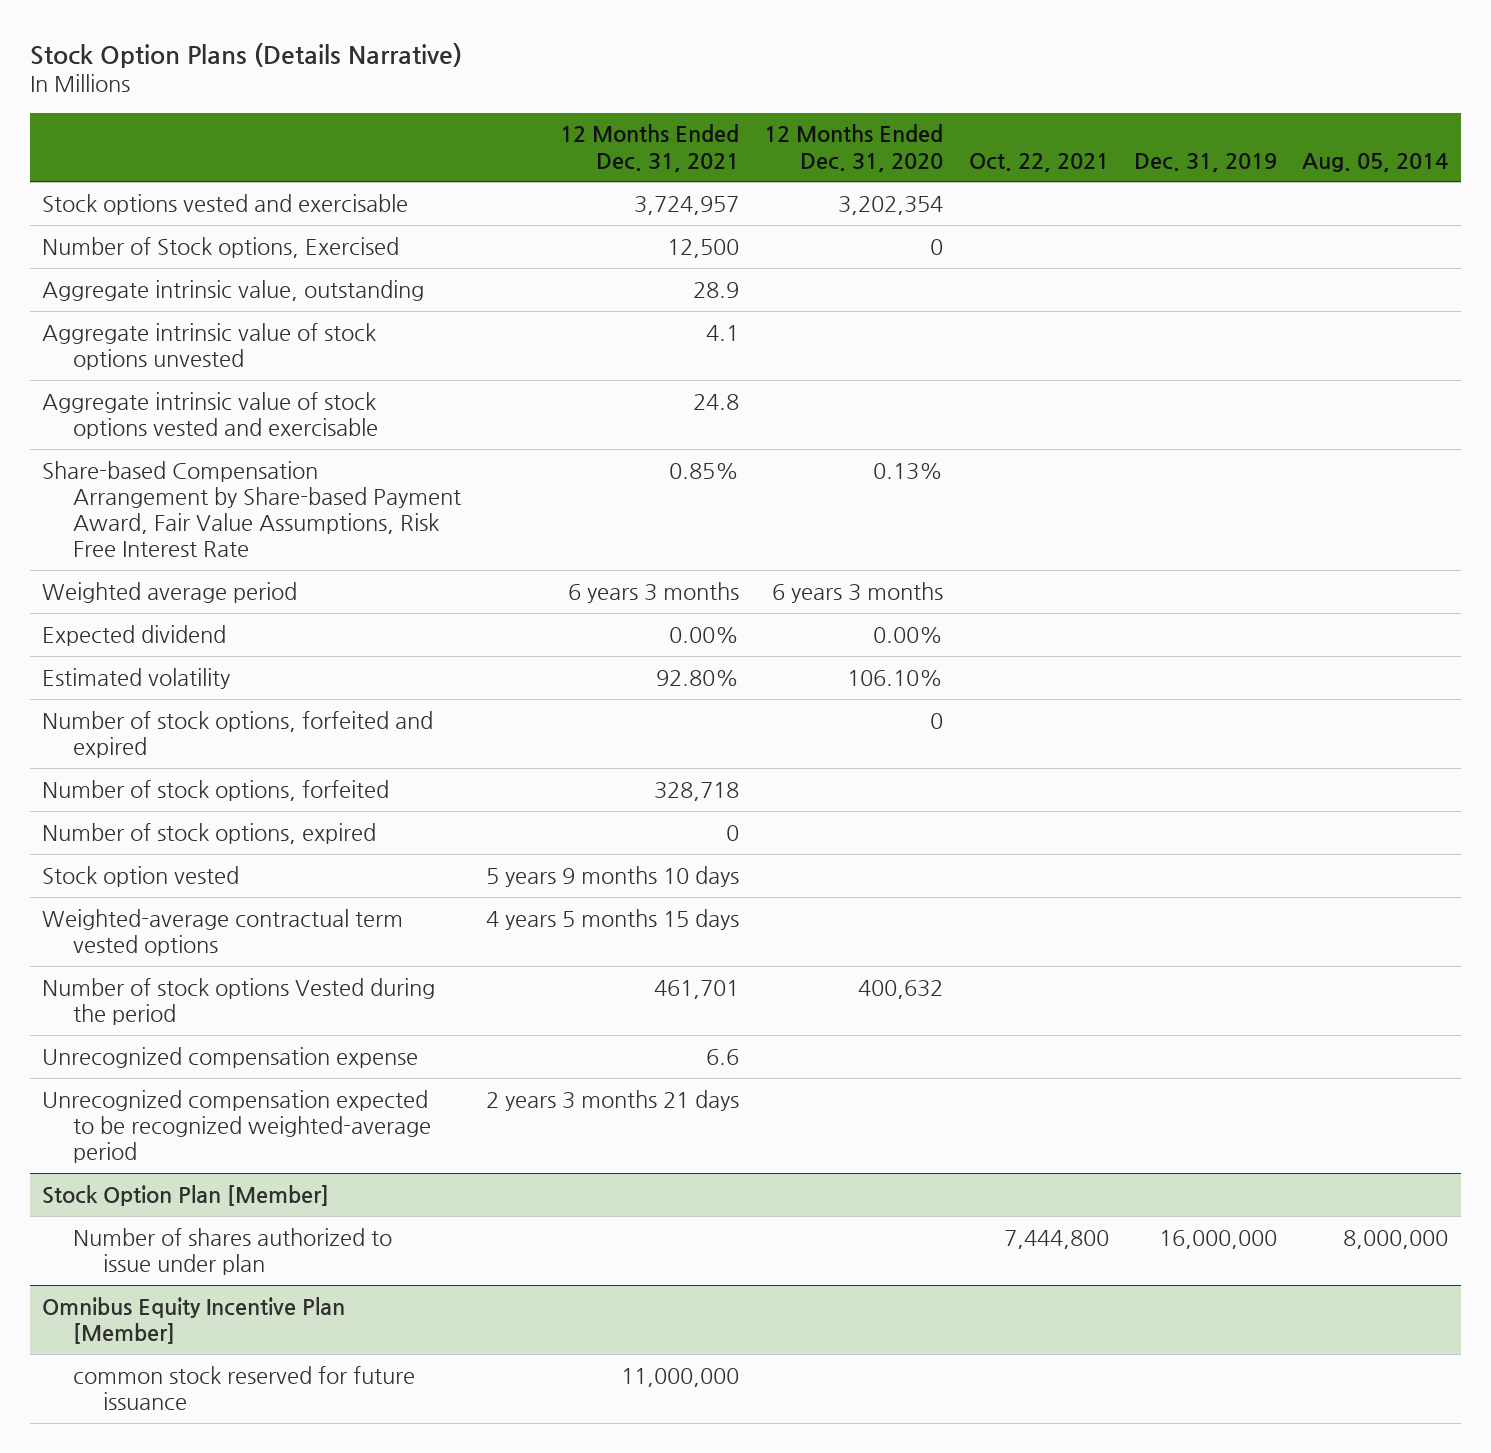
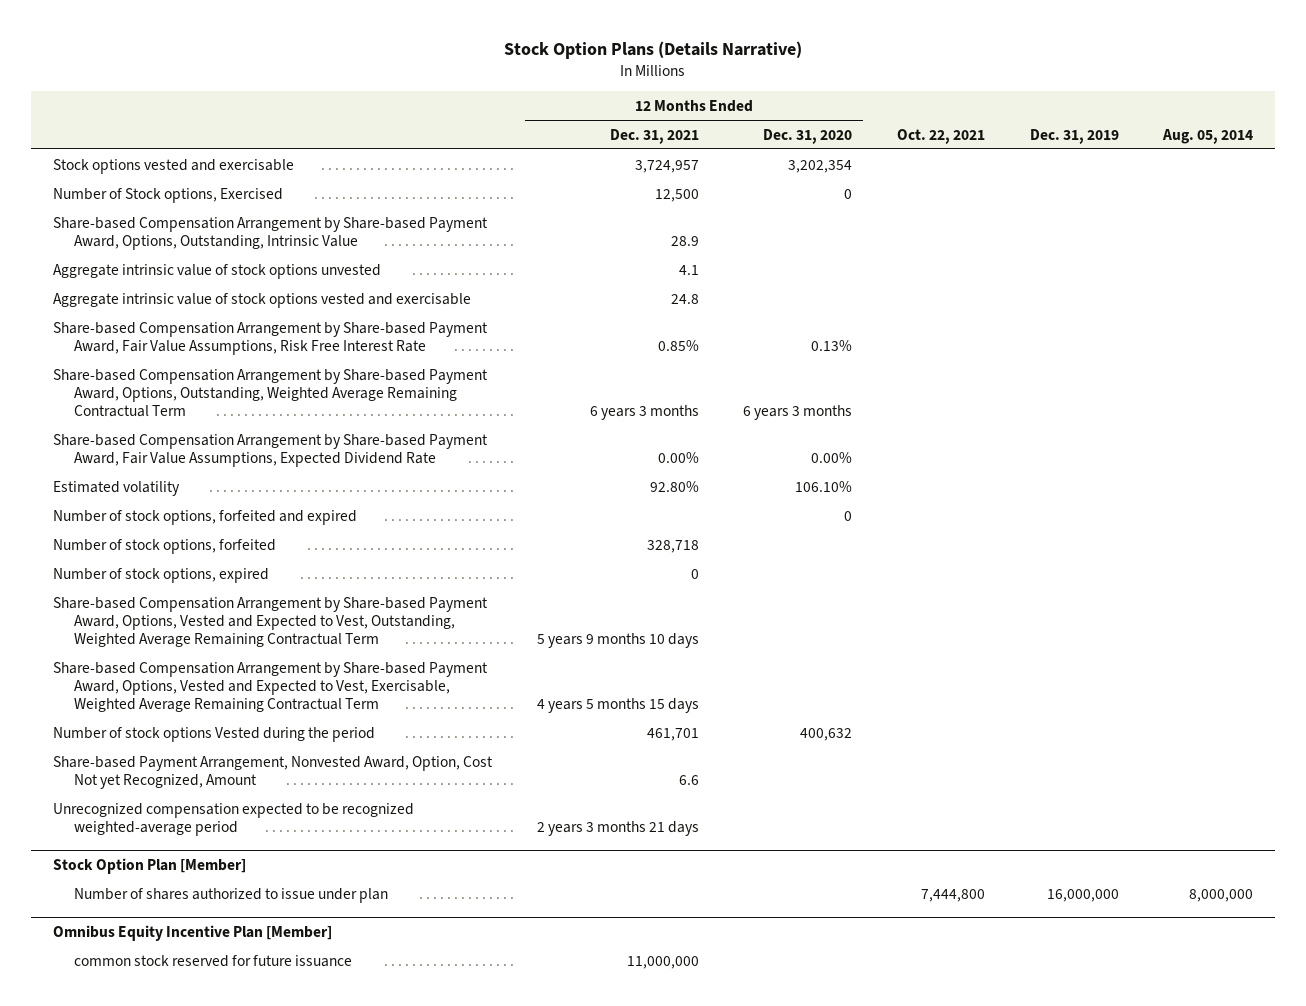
- Aggregate intrinsic value, outstanding | 28.9 | | | |
+ Share-based Compensation Arrangement by Share-based Payment Award, Options, Outstanding, Intrinsic Value | 28.9 | | | |
- Weighted average period | 6 years 3 months | 6 years 3 months | | |
- Expected dividend | 0.00% | 0.00% | | |
+ Share-based Compensation Arrangement by Share-based Payment Award, Options, Outstanding, Weighted Average Remaining Contractual Term | 6 years 3 months | 6 years 3 months | | |
+ Share-based Compensation Arrangement by Share-based Payment Award, Fair Value Assumptions, Expected Dividend Rate | 0.00% | 0.00% | | |
- Stock option vested | 5 years 9 months 10 days | | | |
- Weighted-average contractual term vested options | 4 years 5 months 15 days | | | |
+ Share-based Compensation Arrangement by Share-based Payment Award, Options, Vested and Expected to Vest, Outstanding, Weighted Average Remaining Contractual Term | 5 years 9 months 10 days | | | |
+ Share-based Compensation Arrangement by Share-based Payment Award, Options, Vested and Expected to Vest, Exercisable, Weighted Average Remaining Contractual Term | 4 years 5 months 15 days | | | |
- Unrecognized compensation expense | 6.6 | | | |
+ Share-based Payment Arrangement, Nonvested Award, Option, Cost Not yet Recognized, Amount | 6.6 | | | |

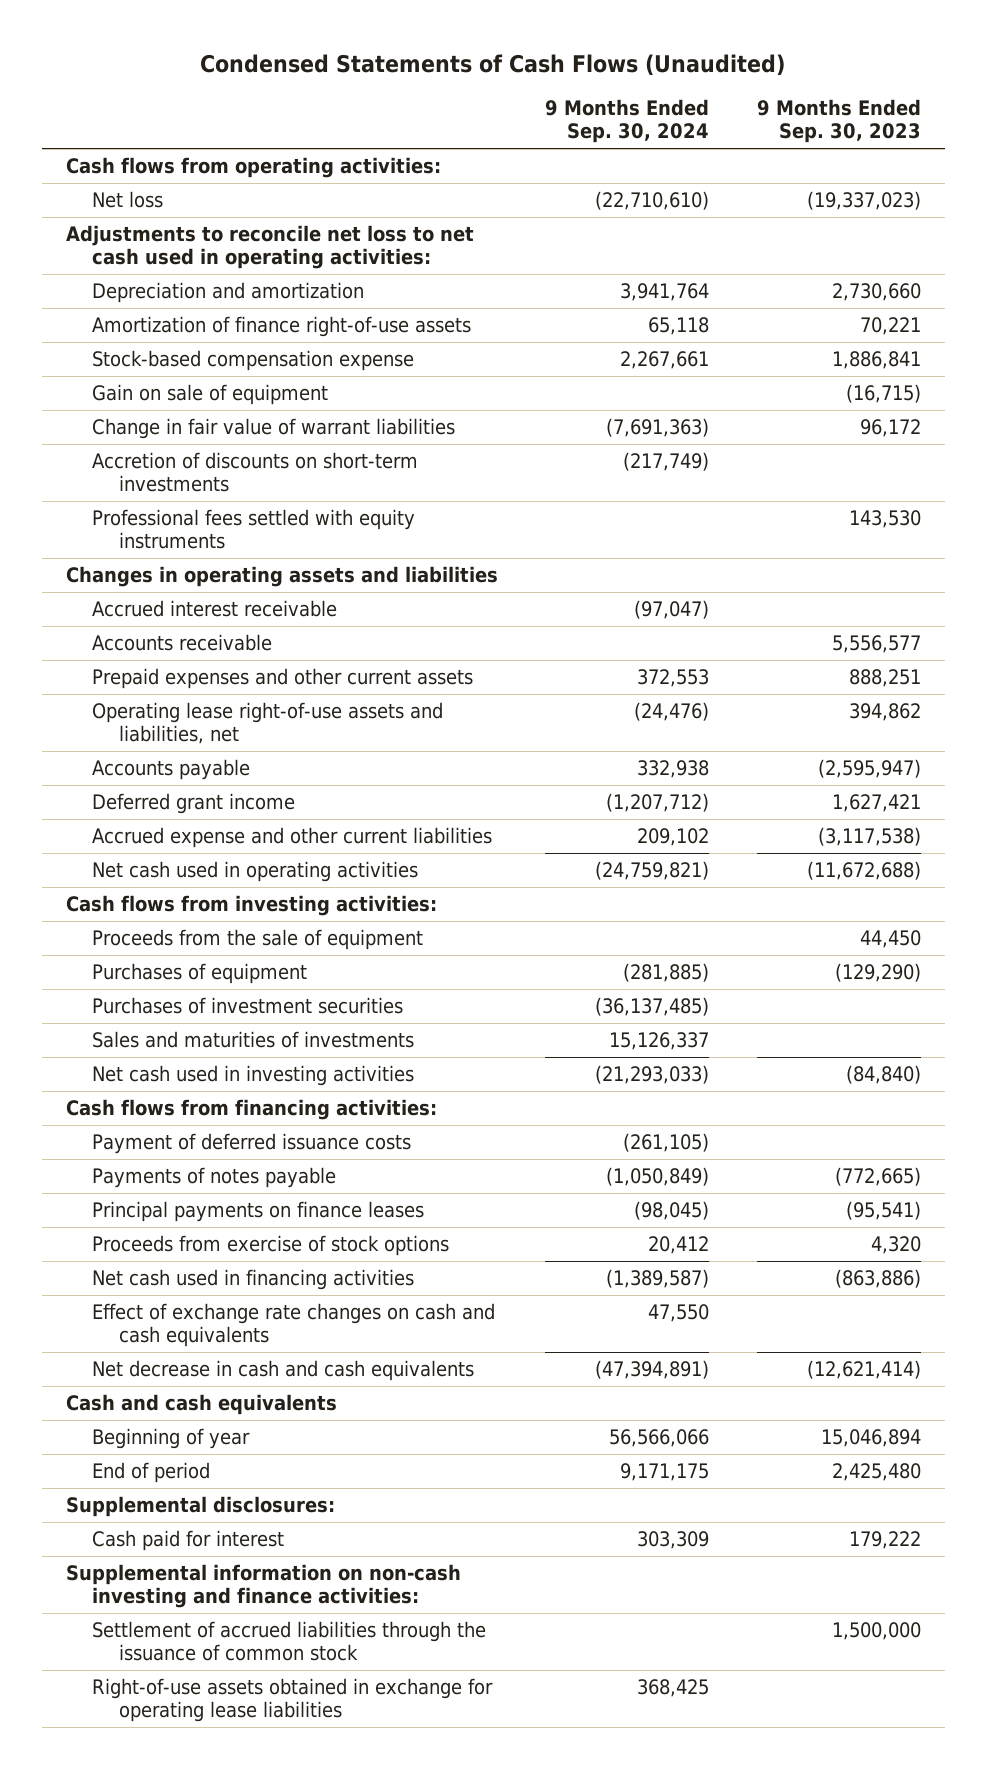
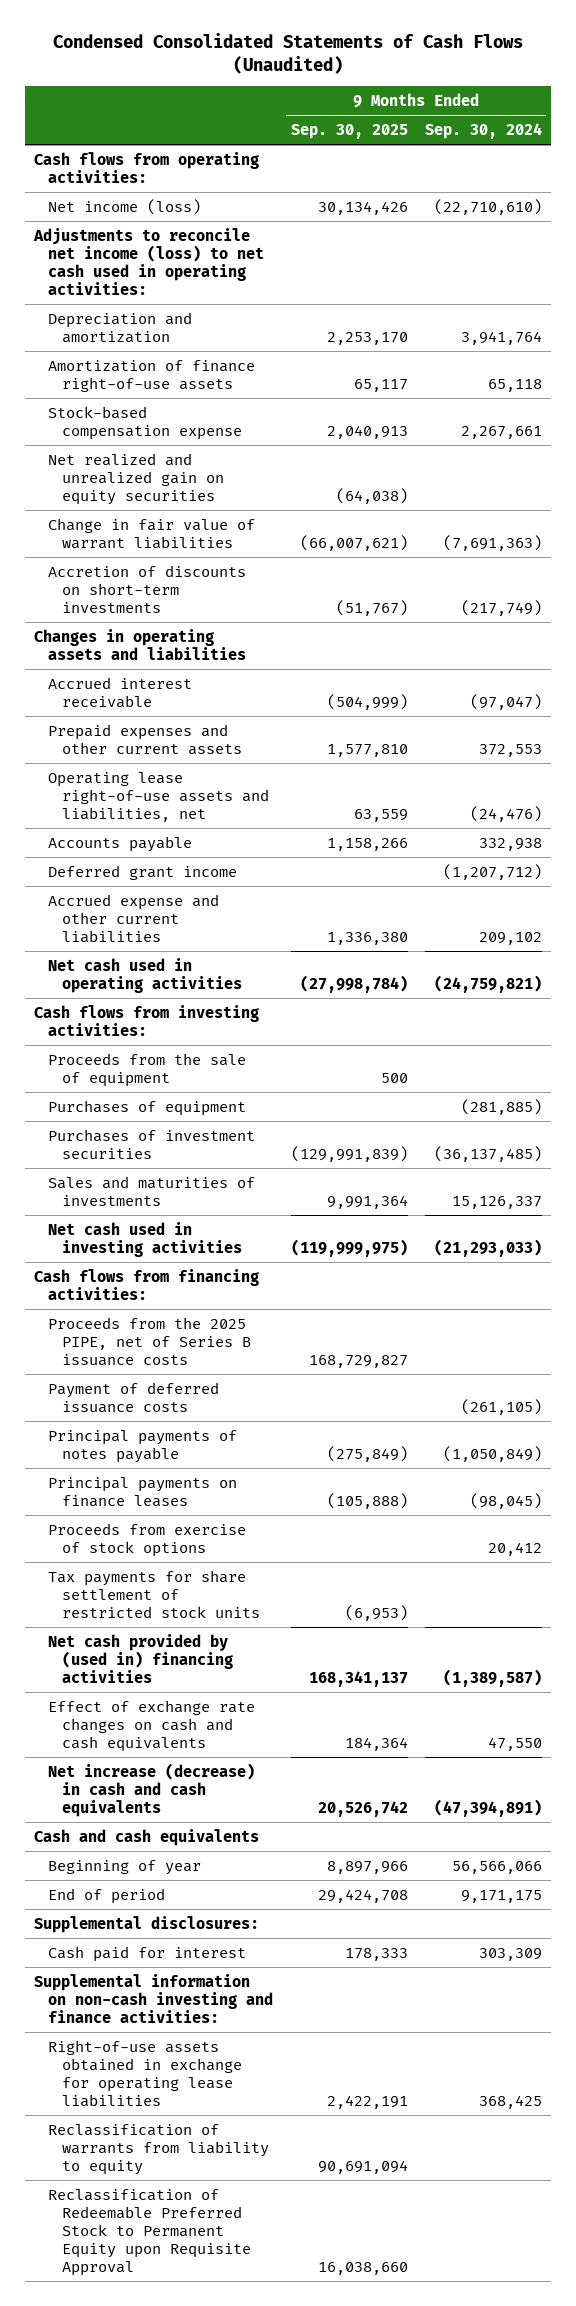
- Condensed Statements of Cash Flows (Unaudited)
+ Condensed Consolidated Statements of Cash Flows (Unaudited)
- | 9 Months Ended Sep. 30, 2024 | 9 Months Ended Sep. 30, 2023
+ | 9 Months Ended Sep. 30, 2025 | 9 Months Ended Sep. 30, 2024
- Net loss | (22,710,610) | (19,337,023)
- Adjustments to reconcile net loss to net cash used in operating activities:
+ Net income (loss) | 30,134,426 | (22,710,610)
+ Adjustments to reconcile net income (loss) to net cash used in operating activities:
- Gain on sale of equipment | | (16,715)
+ Net realized and unrealized gain on equity securities | (64,038) |
- Professional fees settled with equity instruments | | 143,530
- Accounts receivable | | 5,556,577
+ Proceeds from the 2025 PIPE, net of Series B issuance costs | 168,729,827 |
- Payments of notes payable | (1,050,849) | (772,665)
+ Principal payments of notes payable | (275,849) | (1,050,849)
- Net cash used in financing activities | (1,389,587) | (863,886)
+ Tax payments for share settlement of restricted stock units | (6,953) |
+ Net cash provided by (used in) financing activities | 168,341,137 | (1,389,587)
- Net decrease in cash and cash equivalents | (47,394,891) | (12,621,414)
+ Net increase (decrease) in cash and cash equivalents | 20,526,742 | (47,394,891)
- Settlement of accrued liabilities through the issuance of common stock | | 1,500,000
+ Reclassification of warrants from liability to equity | 90,691,094 |
+ Reclassification of Redeemable Preferred Stock to Permanent Equity upon Requisite Approval | 16,038,660 |

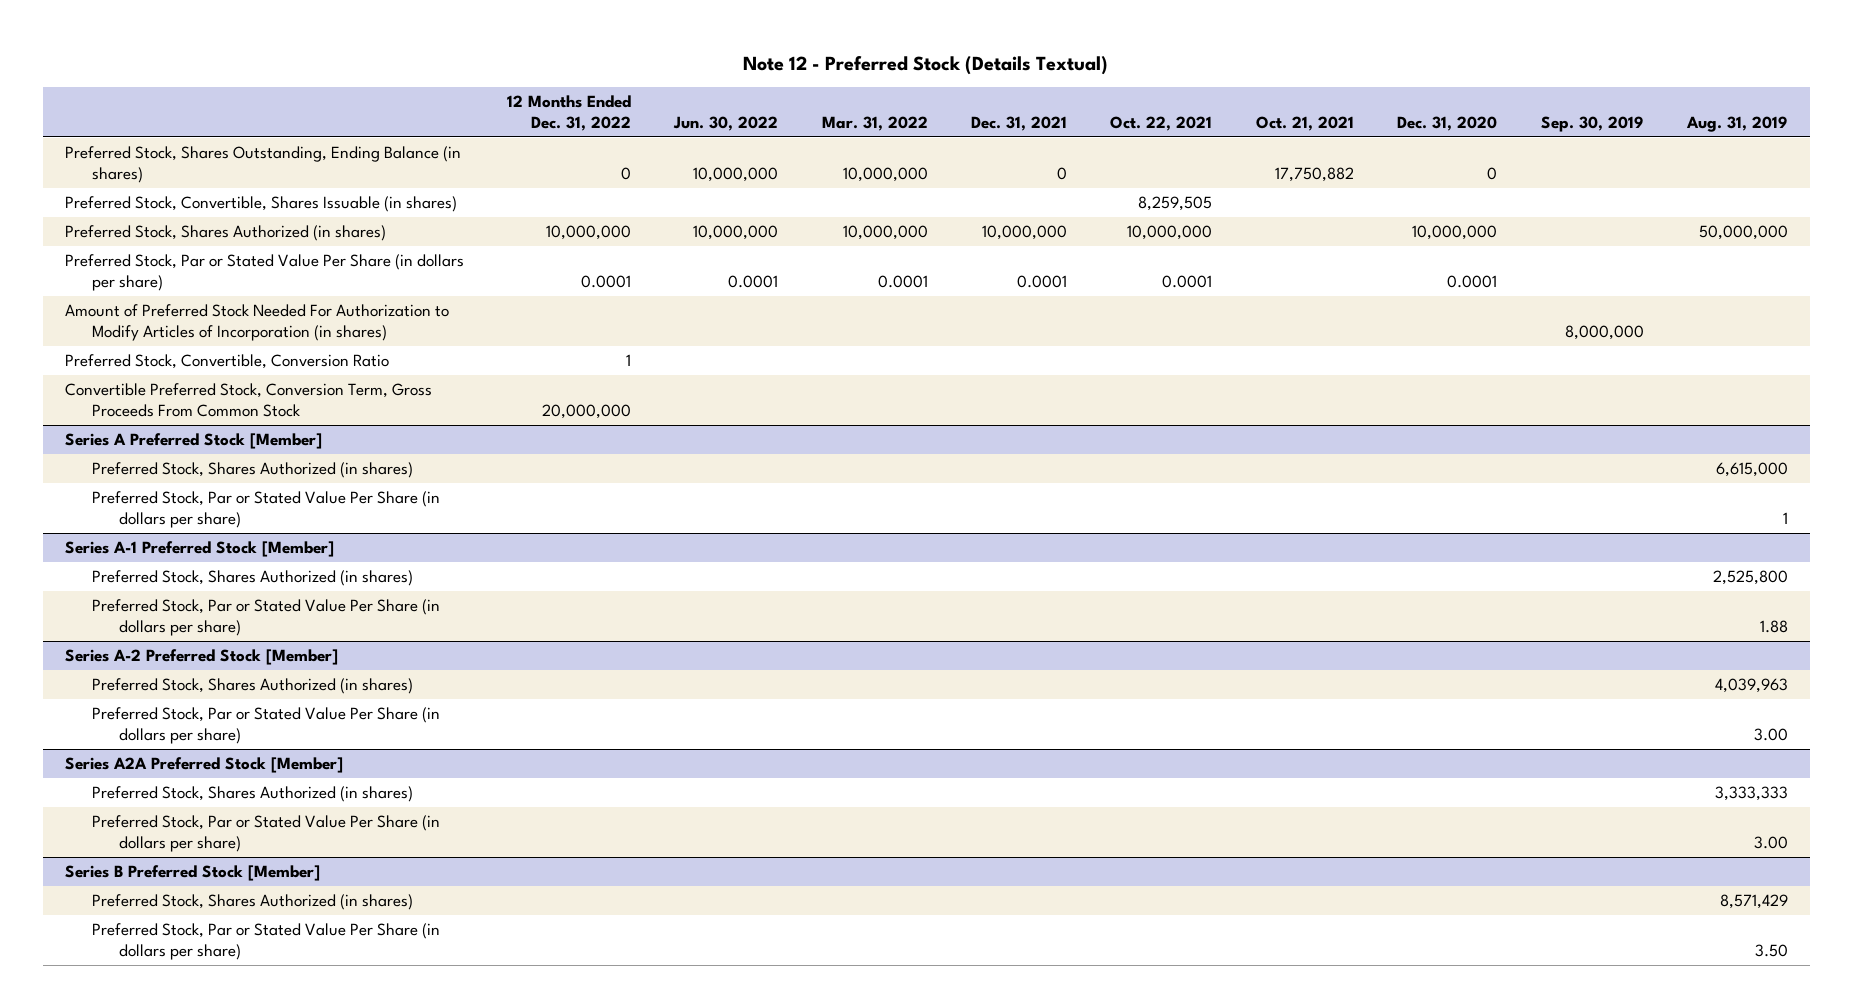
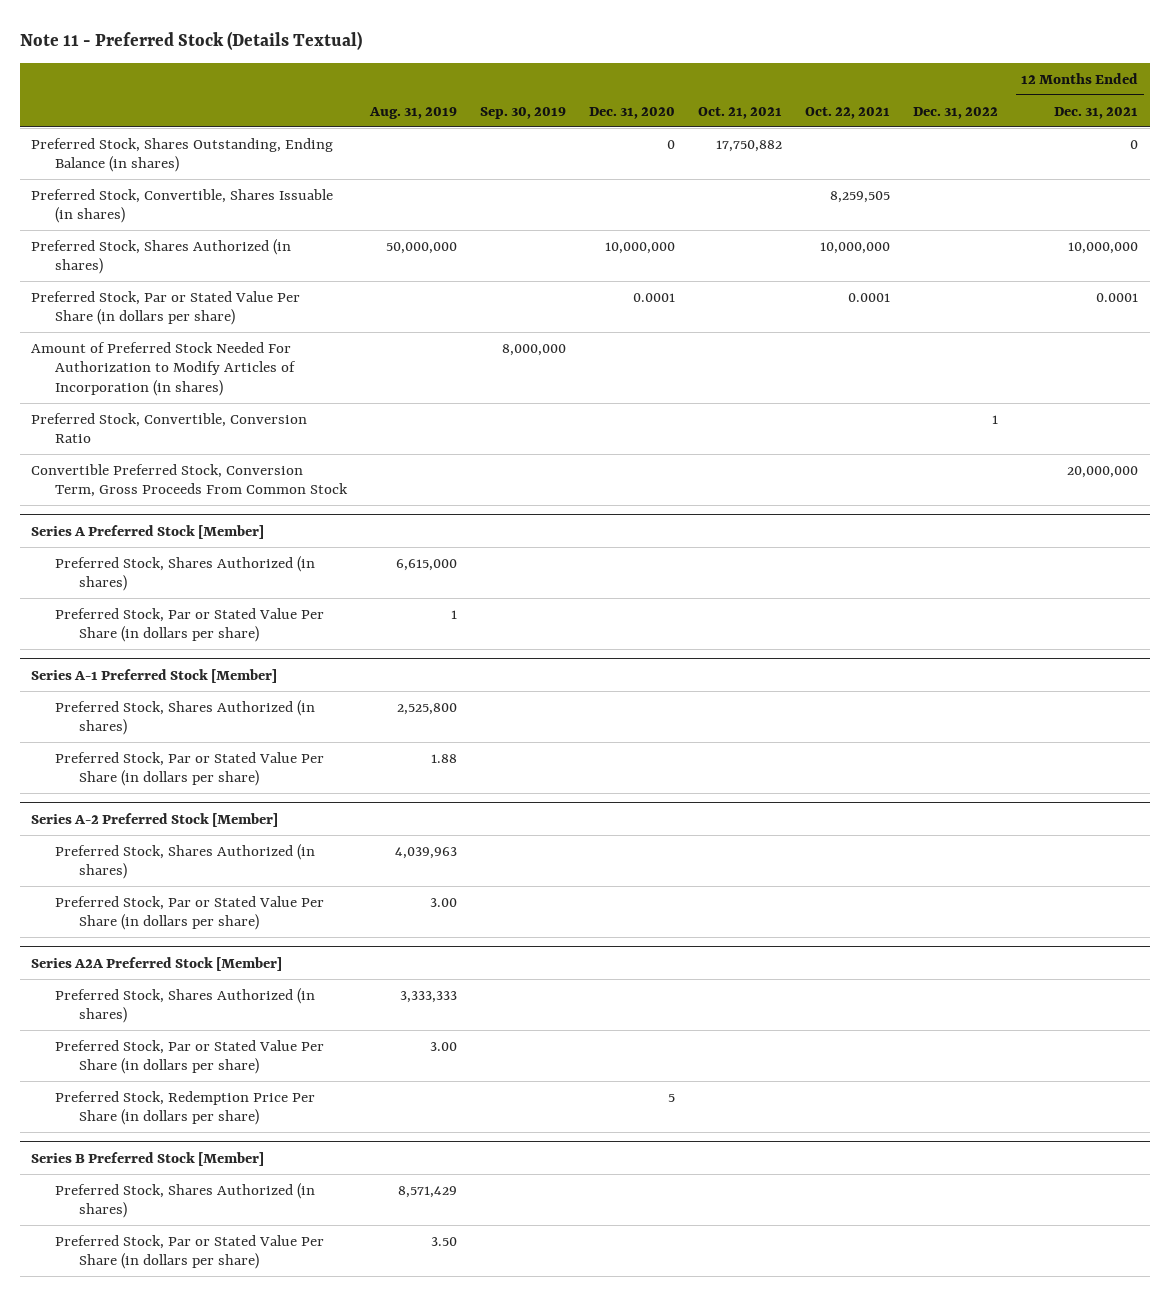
- Note 12 - Preferred Stock (Details Textual)
+ Note 11 - Preferred Stock (Details Textual)
- | 12 Months Ended Dec. 31, 2022 | Jun. 30, 2022 | Mar. 31, 2022 | Dec. 31, 2021 | Oct. 22, 2021 | Oct. 21, 2021 | Dec. 31, 2020 | Sep. 30, 2019 | Aug. 31, 2019
+ | Aug. 31, 2019 | Sep. 30, 2019 | Dec. 31, 2020 | Oct. 21, 2021 | Oct. 22, 2021 | Dec. 31, 2022 | 12 Months Ended Dec. 31, 2021
@ Series A2A Preferred Stock [Member]
+ Preferred Stock, Redemption Price Per Share (in dollars per share) | | | 5 | | | |

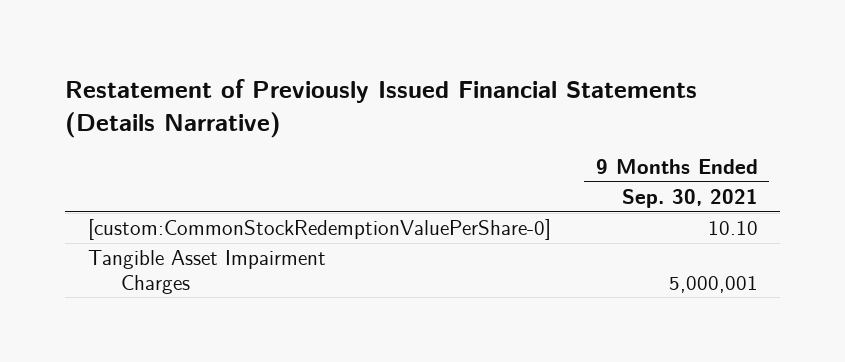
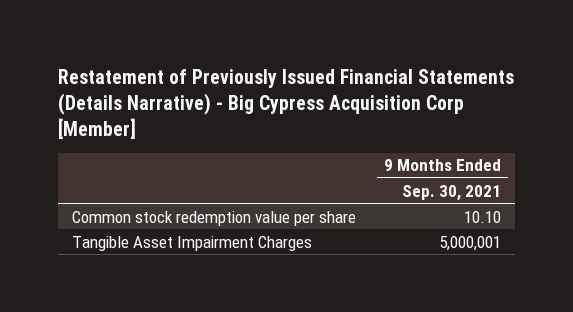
- Restatement of Previously Issued Financial Statements (Details Narrative)
+ Restatement of Previously Issued Financial Statements (Details Narrative) - Big Cypress Acquisition Corp [Member]
- [custom:CommonStockRedemptionValuePerShare-0] | 10.10
+ Common stock redemption value per share | 10.10

